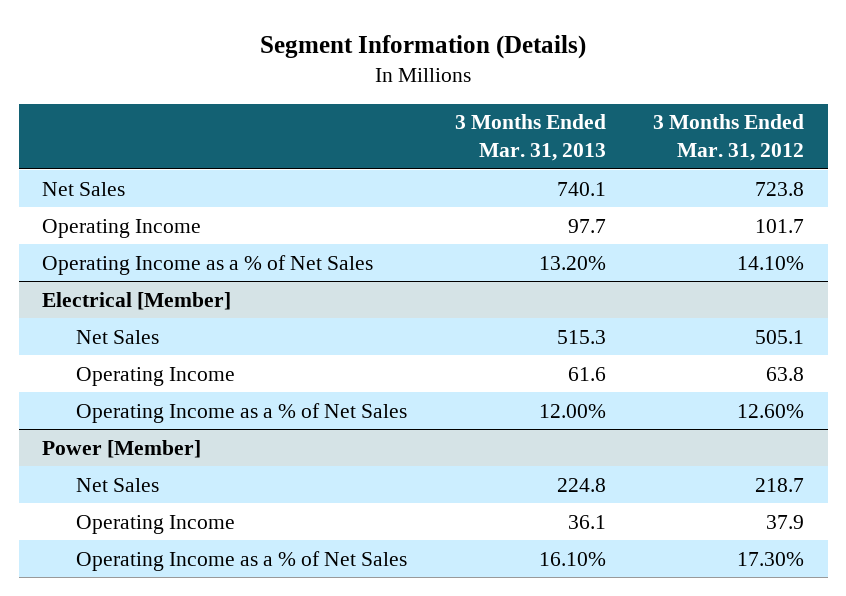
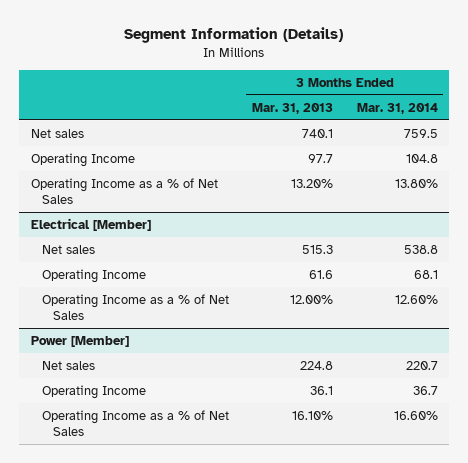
- | 3 Months Ended Mar. 31, 2013 | 3 Months Ended Mar. 31, 2012
+ | 3 Months Ended Mar. 31, 2013 | 3 Months Ended Mar. 31, 2014
- Net Sales | 740.1 | 723.8
+ Net sales | 740.1 | 759.5
@ Electrical [Member]
- Net Sales | 515.3 | 505.1
+ Net sales | 515.3 | 538.8
@ Power [Member]
- Net Sales | 224.8 | 218.7
+ Net sales | 224.8 | 220.7

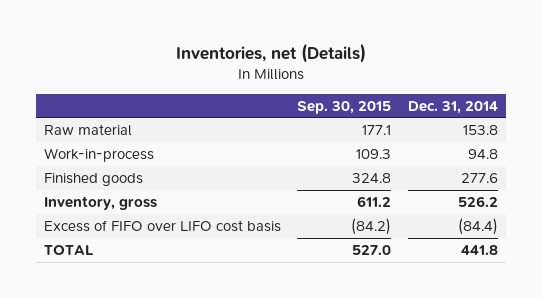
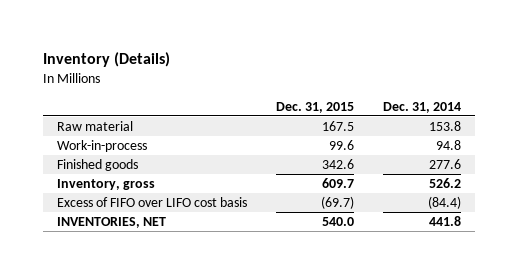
- Inventories, net (Details)
+ Inventory (Details)
- | Sep. 30, 2015 | Dec. 31, 2014
+ | Dec. 31, 2015 | Dec. 31, 2014
- TOTAL | 527.0 | 441.8
+ INVENTORIES, NET | 540.0 | 441.8

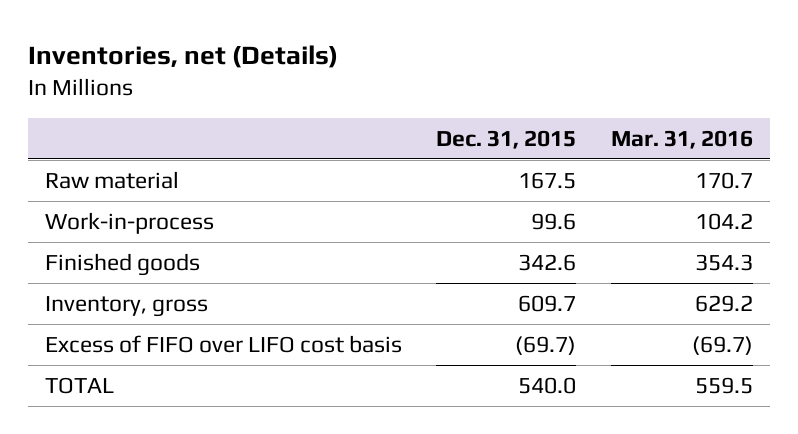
- Inventory (Details)
+ Inventories, net (Details)
- | Dec. 31, 2015 | Dec. 31, 2014
+ | Dec. 31, 2015 | Mar. 31, 2016
- INVENTORIES, NET | 540.0 | 441.8
+ TOTAL | 540.0 | 559.5

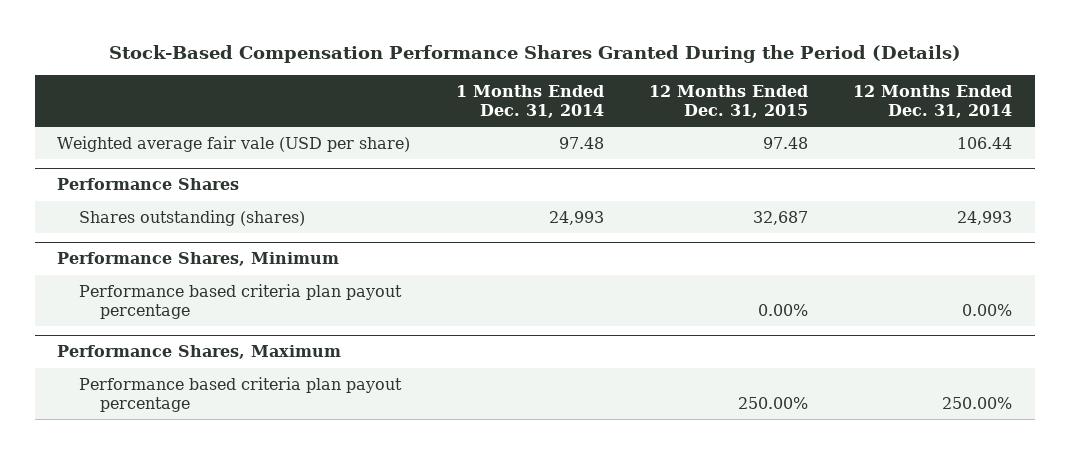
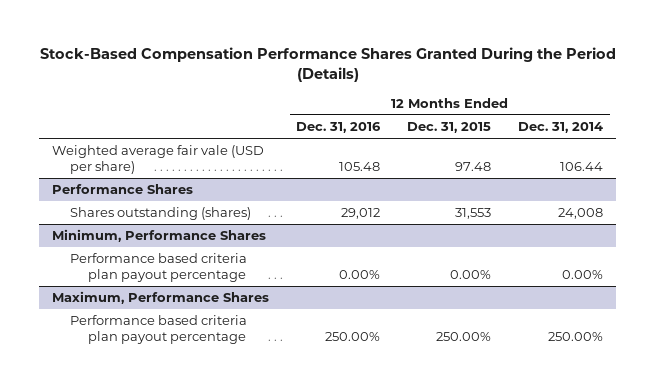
- | 1 Months Ended Dec. 31, 2014 | 12 Months Ended Dec. 31, 2015 | 12 Months Ended Dec. 31, 2014
+ | 12 Months Ended Dec. 31, 2016 | 12 Months Ended Dec. 31, 2015 | 12 Months Ended Dec. 31, 2014
@ Performance Shares
- Shares outstanding (shares) | 24,993 | 32,687 | 24,993
- Performance Shares, Minimum
@ Performance Shares
+ Shares outstanding (shares) | 29,012 | 31,553 | 24,008
+ Minimum, Performance Shares
- Performance Shares, Maximum
+ Maximum, Performance Shares

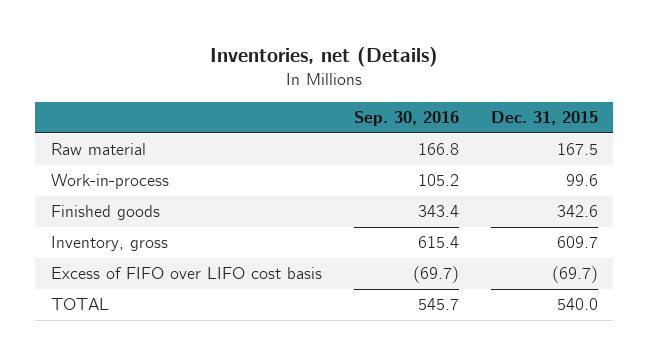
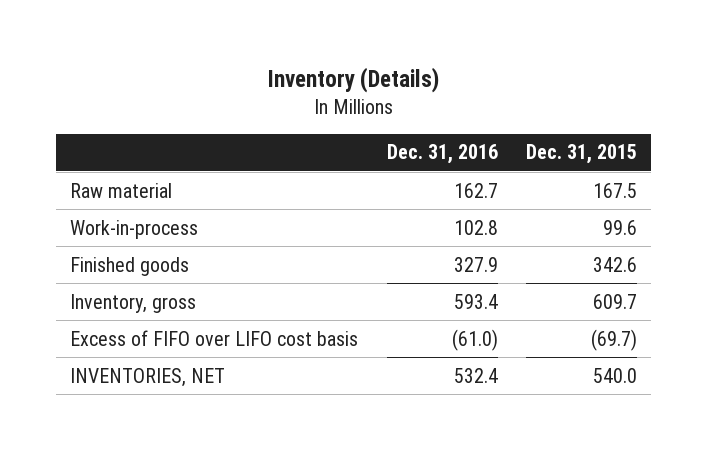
- Inventories, net (Details)
+ Inventory (Details)
- | Sep. 30, 2016 | Dec. 31, 2015
+ | Dec. 31, 2016 | Dec. 31, 2015
- TOTAL | 545.7 | 540.0
+ INVENTORIES, NET | 532.4 | 540.0

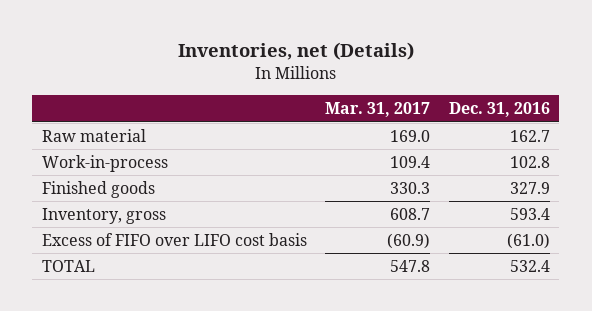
- Inventory (Details)
+ Inventories, net (Details)
- | Dec. 31, 2016 | Dec. 31, 2015
+ | Mar. 31, 2017 | Dec. 31, 2016
- INVENTORIES, NET | 532.4 | 540.0
+ TOTAL | 547.8 | 532.4

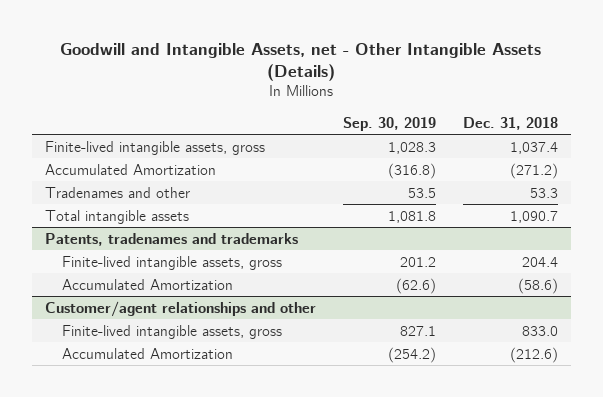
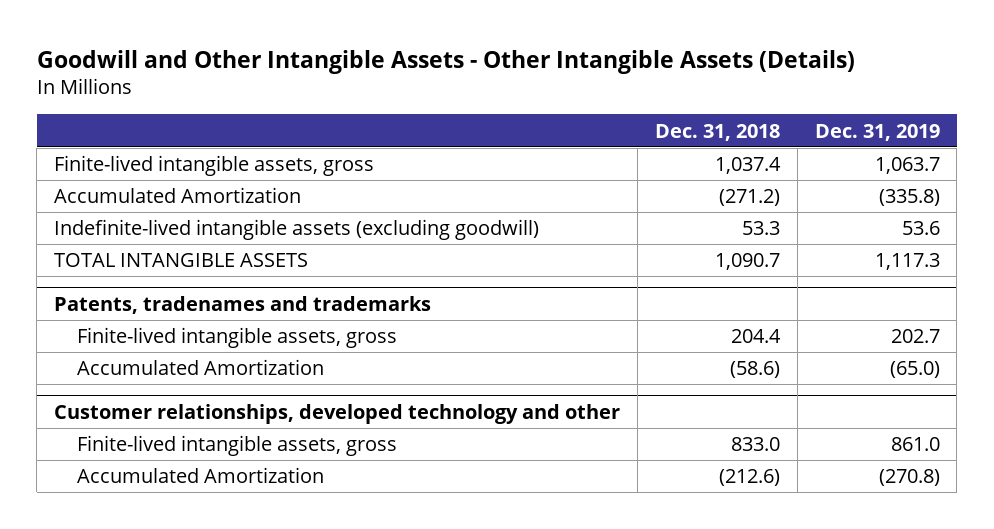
- Goodwill and Intangible Assets, net - Other Intangible Assets (Details)
+ Goodwill and Other Intangible Assets - Other Intangible Assets (Details)
- | Sep. 30, 2019 | Dec. 31, 2018
+ | Dec. 31, 2018 | Dec. 31, 2019
- Tradenames and other | 53.5 | 53.3
- Total intangible assets | 1,081.8 | 1,090.7
+ Indefinite-lived intangible assets (excluding goodwill) | 53.3 | 53.6
+ TOTAL INTANGIBLE ASSETS | 1,090.7 | 1,117.3
- Customer/agent relationships and other
+ Customer relationships, developed technology and other

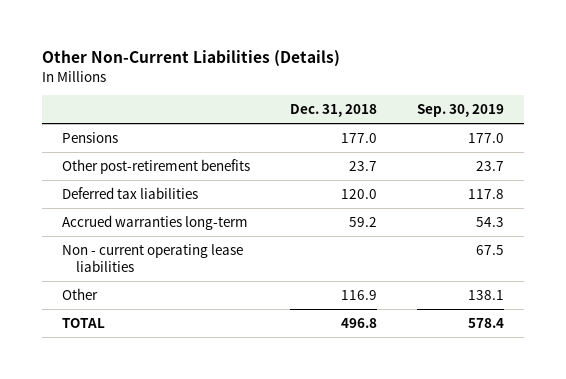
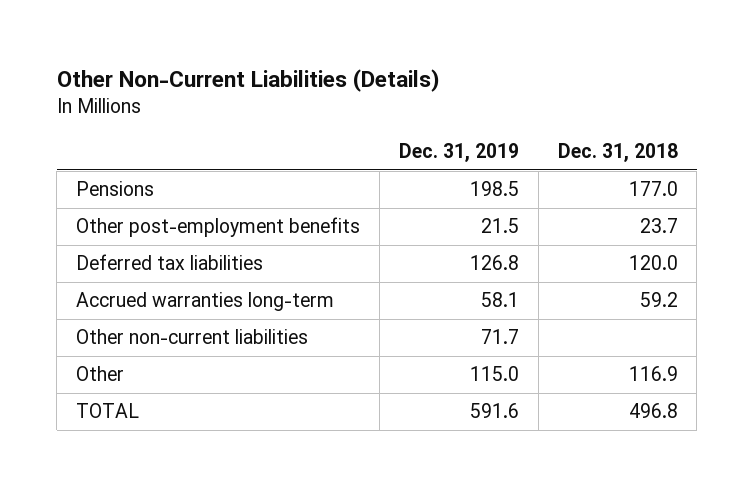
- | Dec. 31, 2018 | Sep. 30, 2019
+ | Dec. 31, 2019 | Dec. 31, 2018
- Other post-retirement benefits | 23.7 | 23.7
+ Other post-employment benefits | 21.5 | 23.7
- Non - current operating lease liabilities | | 67.5
+ Other non-current liabilities | 71.7 |

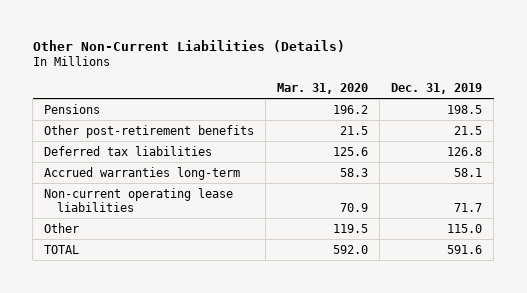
- | Dec. 31, 2019 | Dec. 31, 2018
+ | Mar. 31, 2020 | Dec. 31, 2019
- Other post-employment benefits | 21.5 | 23.7
+ Other post-retirement benefits | 21.5 | 21.5
- Other non-current liabilities | 71.7 |
+ Non-current operating lease liabilities | 70.9 | 71.7

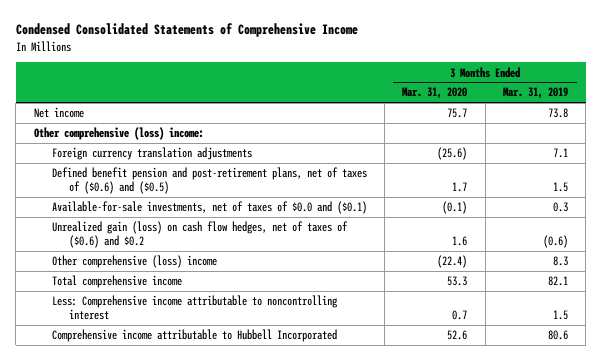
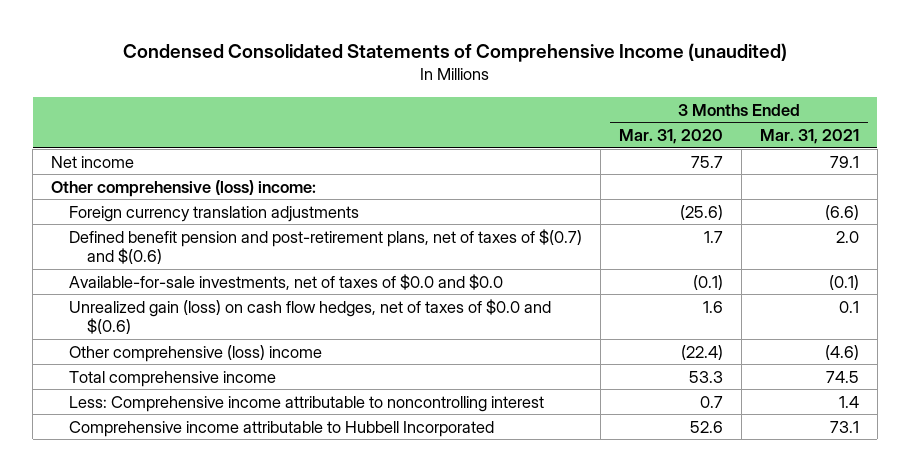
- Condensed Consolidated Statements of Comprehensive Income
+ Condensed Consolidated Statements of Comprehensive Income (unaudited)
- | 3 Months Ended Mar. 31, 2020 | 3 Months Ended Mar. 31, 2019
+ | 3 Months Ended Mar. 31, 2020 | 3 Months Ended Mar. 31, 2021
- Defined benefit pension and post-retirement plans, net of taxes of ($0.6) and ($0.5) | 1.7 | 1.5
- Available-for-sale investments, net of taxes of $0.0 and ($0.1) | (0.1) | 0.3
- Unrealized gain (loss) on cash flow hedges, net of taxes of ($0.6) and $0.2 | 1.6 | (0.6)
+ Defined benefit pension and post-retirement plans, net of taxes of $(0.7) and $(0.6) | 1.7 | 2.0
+ Available-for-sale investments, net of taxes of $0.0 and $0.0 | (0.1) | (0.1)
+ Unrealized gain (loss) on cash flow hedges, net of taxes of $0.0 and $(0.6) | 1.6 | 0.1

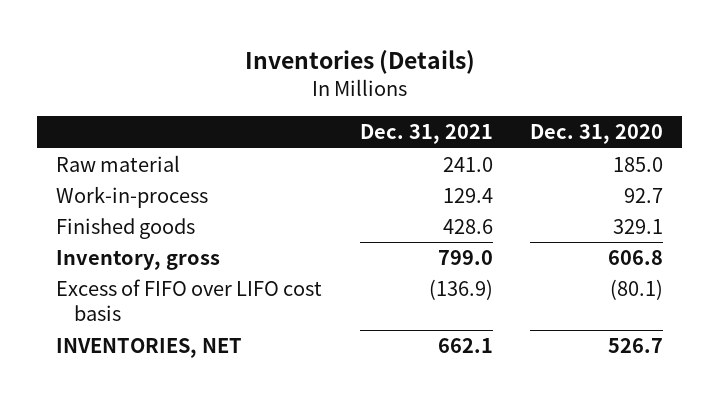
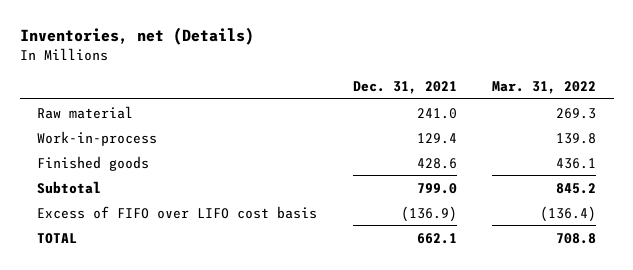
- Inventories (Details)
+ Inventories, net (Details)
- | Dec. 31, 2021 | Dec. 31, 2020
+ | Dec. 31, 2021 | Mar. 31, 2022
- Inventory, gross | 799.0 | 606.8
+ Subtotal | 799.0 | 845.2
- INVENTORIES, NET | 662.1 | 526.7
+ TOTAL | 662.1 | 708.8

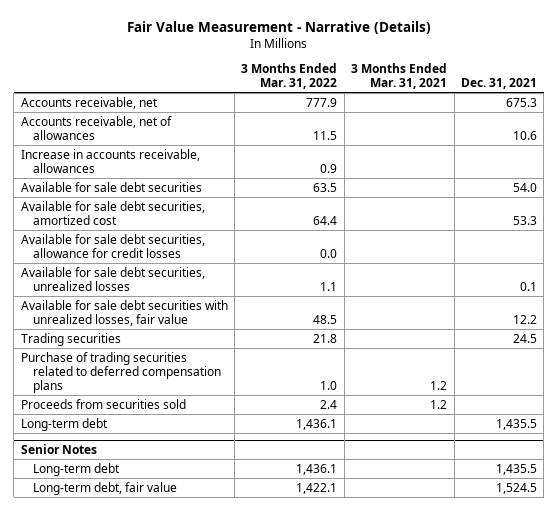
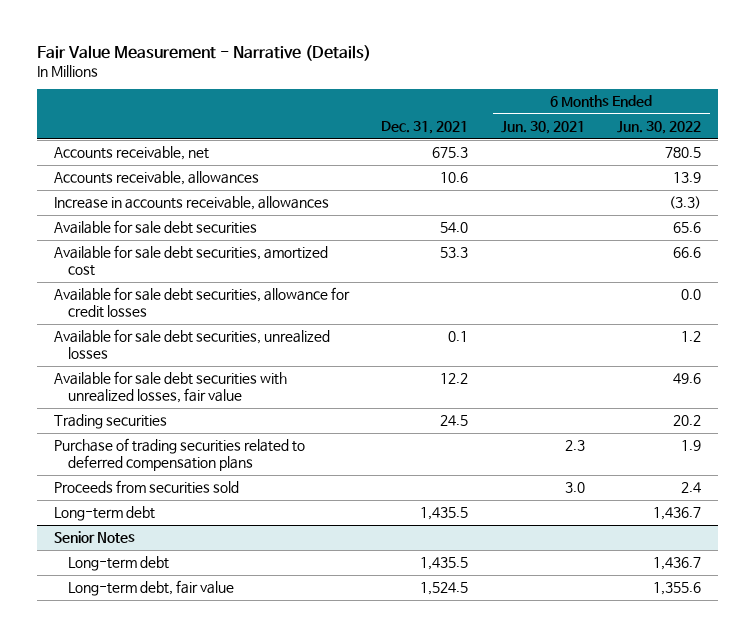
- | 3 Months Ended Mar. 31, 2022 | 3 Months Ended Mar. 31, 2021 | Dec. 31, 2021
+ | Dec. 31, 2021 | 6 Months Ended Jun. 30, 2021 | 6 Months Ended Jun. 30, 2022
- Accounts receivable, net of allowances | 11.5 | | 10.6
+ Accounts receivable, allowances | 10.6 | | 13.9

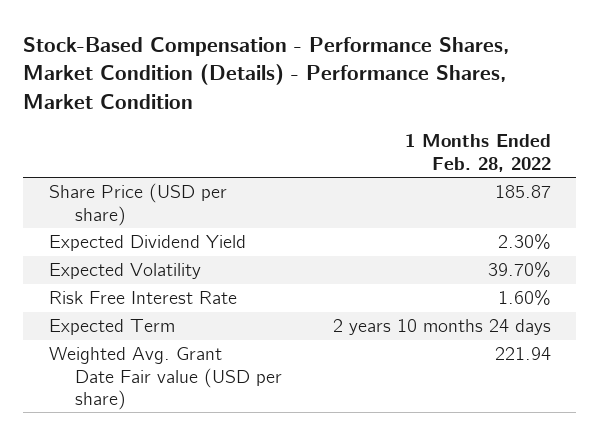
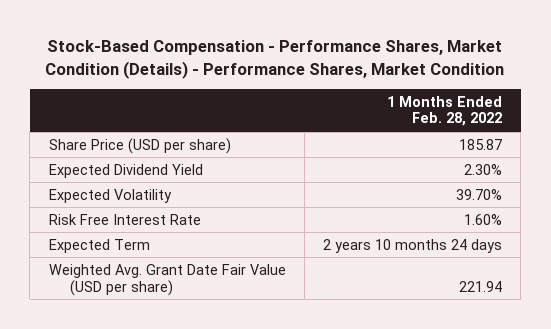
- Weighted Avg. Grant Date Fair value (USD per share) | 221.94
+ Weighted Avg. Grant Date Fair Value (USD per share) | 221.94

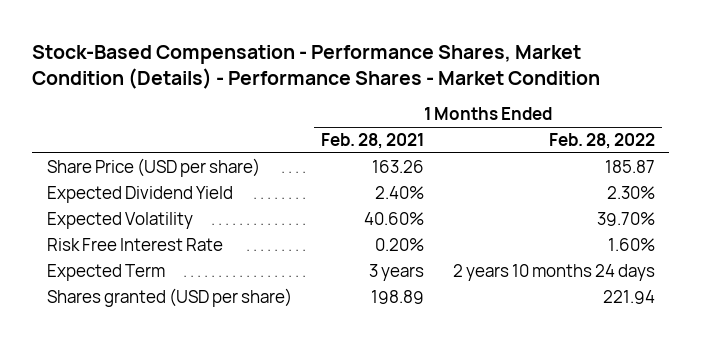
- Stock-Based Compensation - Performance Shares, Market Condition (Details) - Performance Shares, Market Condition
+ Stock-Based Compensation - Performance Shares, Market Condition (Details) - Performance Shares - Market Condition
- | 1 Months Ended Feb. 28, 2022
+ | 1 Months Ended Feb. 28, 2021 | 1 Months Ended Feb. 28, 2022
- Weighted Avg. Grant Date Fair Value (USD per share) | 221.94
+ Shares granted (USD per share) | 198.89 | 221.94

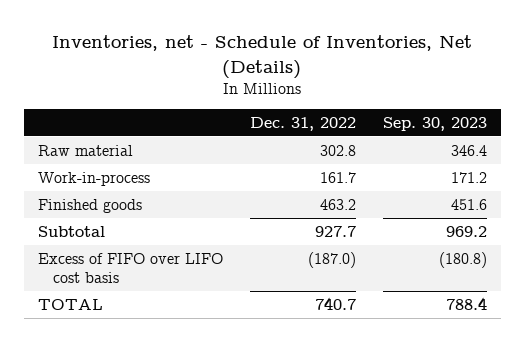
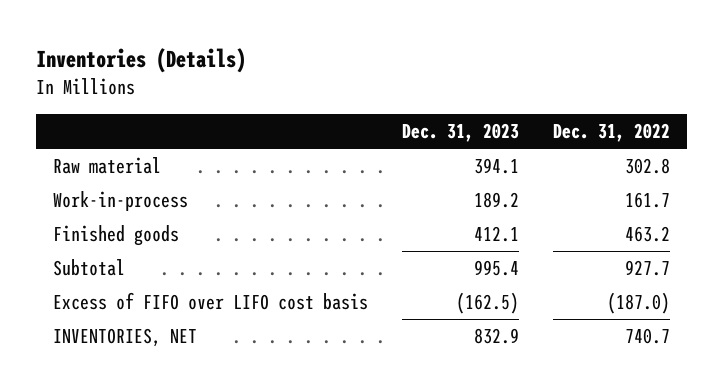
- Inventories, net - Schedule of Inventories, Net (Details)
+ Inventories (Details)
- | Dec. 31, 2022 | Sep. 30, 2023
+ | Dec. 31, 2023 | Dec. 31, 2022
- TOTAL | 740.7 | 788.4
+ INVENTORIES, NET | 832.9 | 740.7

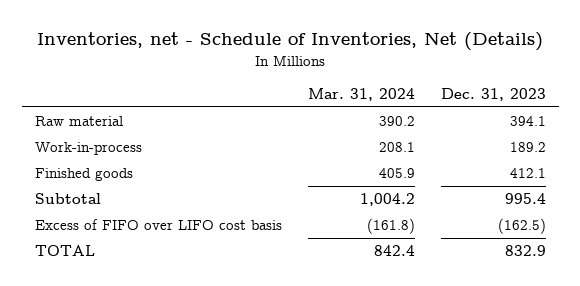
- Inventories (Details)
+ Inventories, net - Schedule of Inventories, Net (Details)
- | Dec. 31, 2023 | Dec. 31, 2022
+ | Mar. 31, 2024 | Dec. 31, 2023
- INVENTORIES, NET | 832.9 | 740.7
+ TOTAL | 842.4 | 832.9

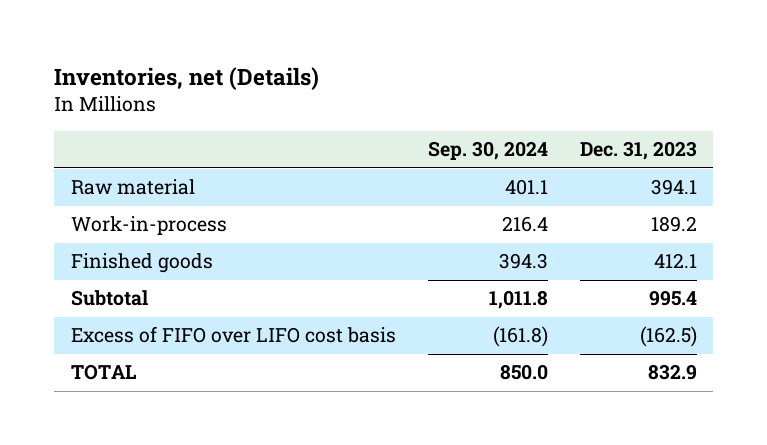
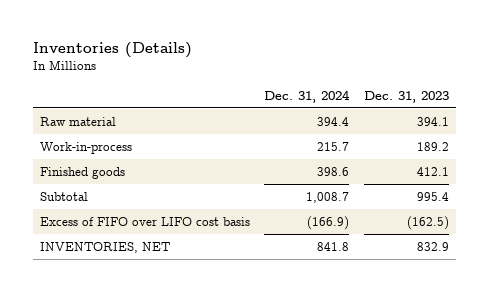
- Inventories, net (Details)
+ Inventories (Details)
- | Sep. 30, 2024 | Dec. 31, 2023
+ | Dec. 31, 2024 | Dec. 31, 2023
- TOTAL | 850.0 | 832.9
+ INVENTORIES, NET | 841.8 | 832.9

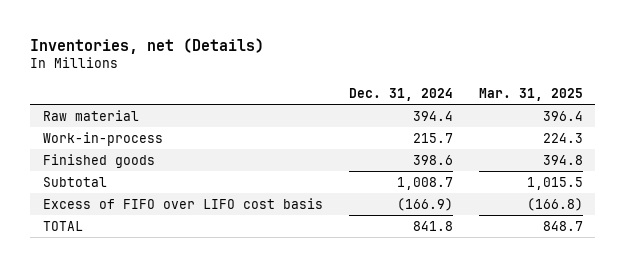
- Inventories (Details)
+ Inventories, net (Details)
- | Dec. 31, 2024 | Dec. 31, 2023
+ | Dec. 31, 2024 | Mar. 31, 2025
- INVENTORIES, NET | 841.8 | 832.9
+ TOTAL | 841.8 | 848.7

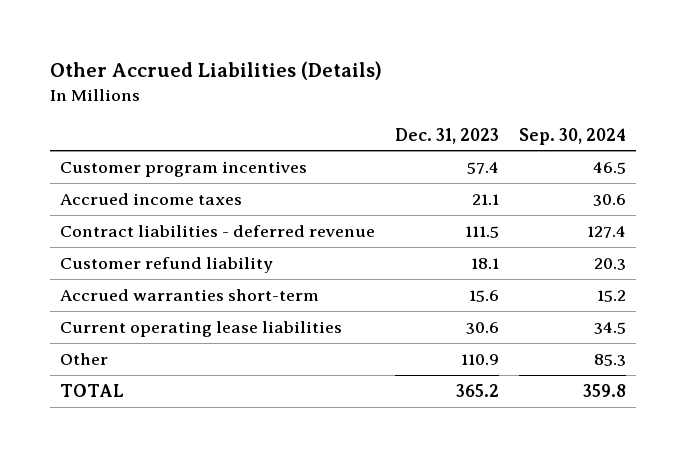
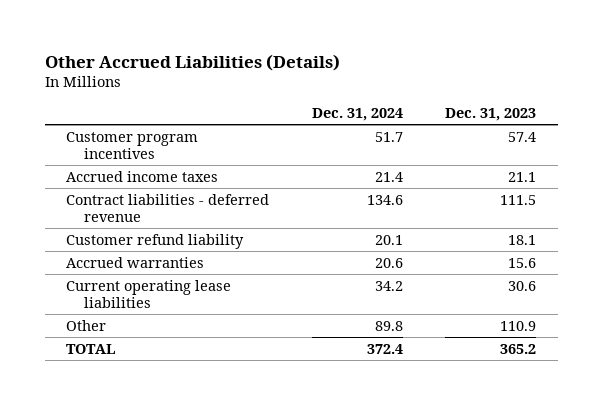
- | Dec. 31, 2023 | Sep. 30, 2024
+ | Dec. 31, 2024 | Dec. 31, 2023
- Accrued warranties short-term | 15.6 | 15.2
+ Accrued warranties | 20.6 | 15.6

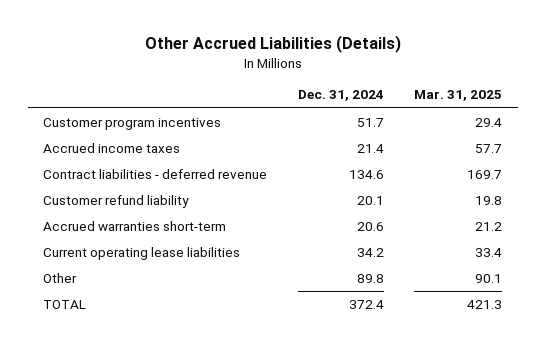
- | Dec. 31, 2024 | Dec. 31, 2023
+ | Dec. 31, 2024 | Mar. 31, 2025
- Accrued warranties | 20.6 | 15.6
+ Accrued warranties short-term | 20.6 | 21.2

